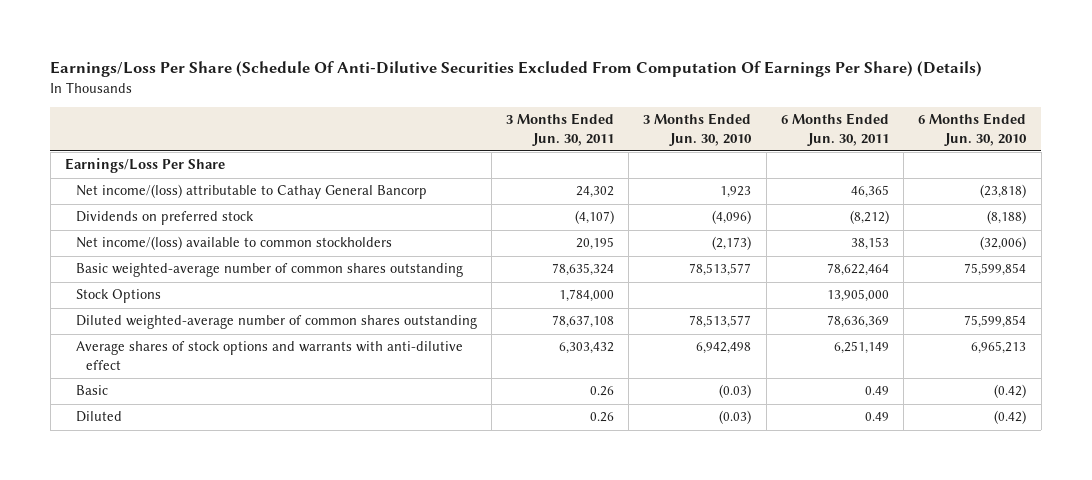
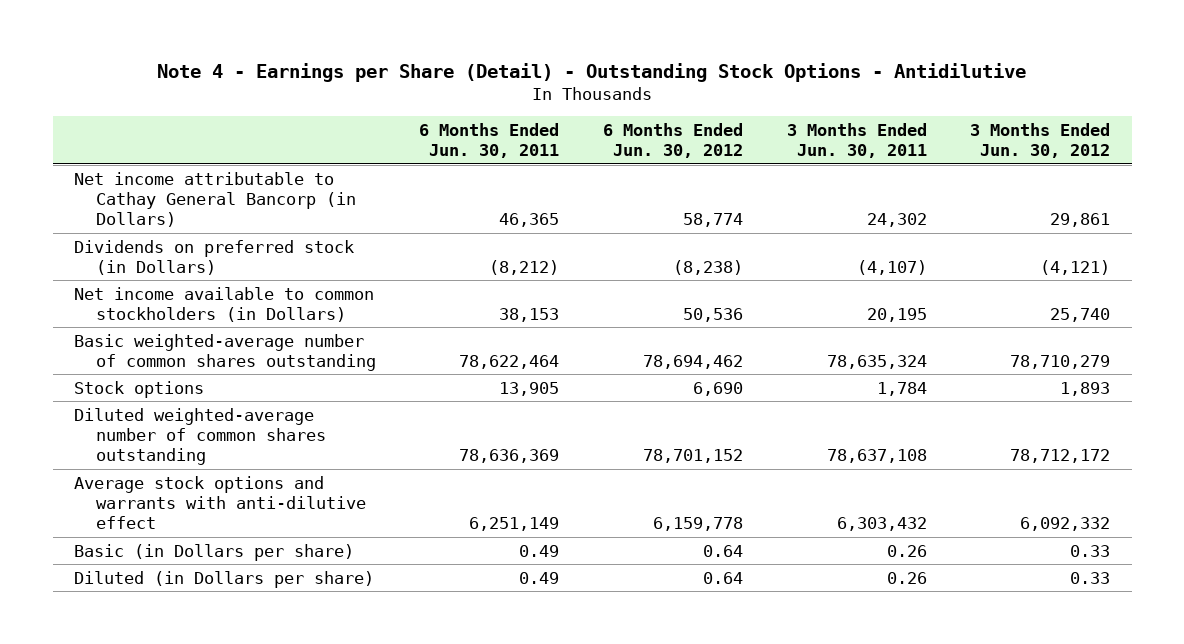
- Earnings/Loss Per Share (Schedule Of Anti-Dilutive Securities Excluded From Computation Of Earnings Per Share) (Details)
+ Note 4 - Earnings per Share (Detail) - Outstanding Stock Options - Antidilutive
- | 3 Months Ended Jun. 30, 2011 | 3 Months Ended Jun. 30, 2010 | 6 Months Ended Jun. 30, 2011 | 6 Months Ended Jun. 30, 2010
+ | 6 Months Ended Jun. 30, 2011 | 6 Months Ended Jun. 30, 2012 | 3 Months Ended Jun. 30, 2011 | 3 Months Ended Jun. 30, 2012
- Earnings/Loss Per Share
- Net income/(loss) attributable to Cathay General Bancorp | 24,302 | 1,923 | 46,365 | (23,818)
- Dividends on preferred stock | (4,107) | (4,096) | (8,212) | (8,188)
- Net income/(loss) available to common stockholders | 20,195 | (2,173) | 38,153 | (32,006)
+ Net income attributable to Cathay General Bancorp (in Dollars) | 46,365 | 58,774 | 24,302 | 29,861
+ Dividends on preferred stock (in Dollars) | (8,212) | (8,238) | (4,107) | (4,121)
+ Net income available to common stockholders (in Dollars) | 38,153 | 50,536 | 20,195 | 25,740
- Stock Options | 1,784,000 | | 13,905,000 |
+ Stock options | 13,905 | 6,690 | 1,784 | 1,893
- Average shares of stock options and warrants with anti-dilutive effect | 6,303,432 | 6,942,498 | 6,251,149 | 6,965,213
- Basic | 0.26 | (0.03) | 0.49 | (0.42)
- Diluted | 0.26 | (0.03) | 0.49 | (0.42)
+ Average stock options and warrants with anti-dilutive effect | 6,251,149 | 6,159,778 | 6,303,432 | 6,092,332
+ Basic (in Dollars per share) | 0.49 | 0.64 | 0.26 | 0.33
+ Diluted (in Dollars per share) | 0.49 | 0.64 | 0.26 | 0.33

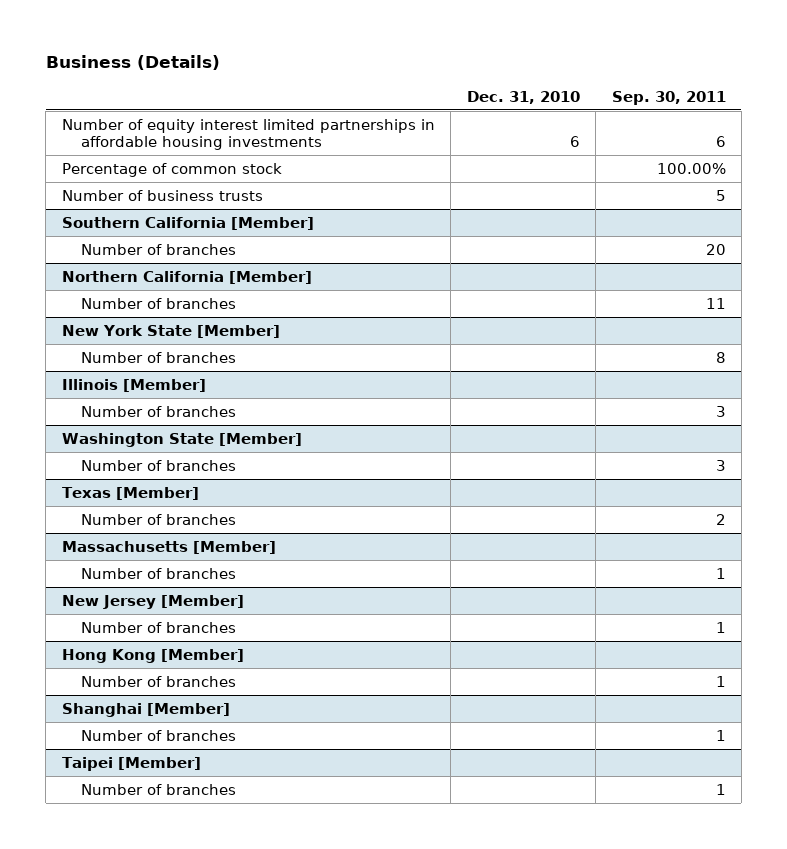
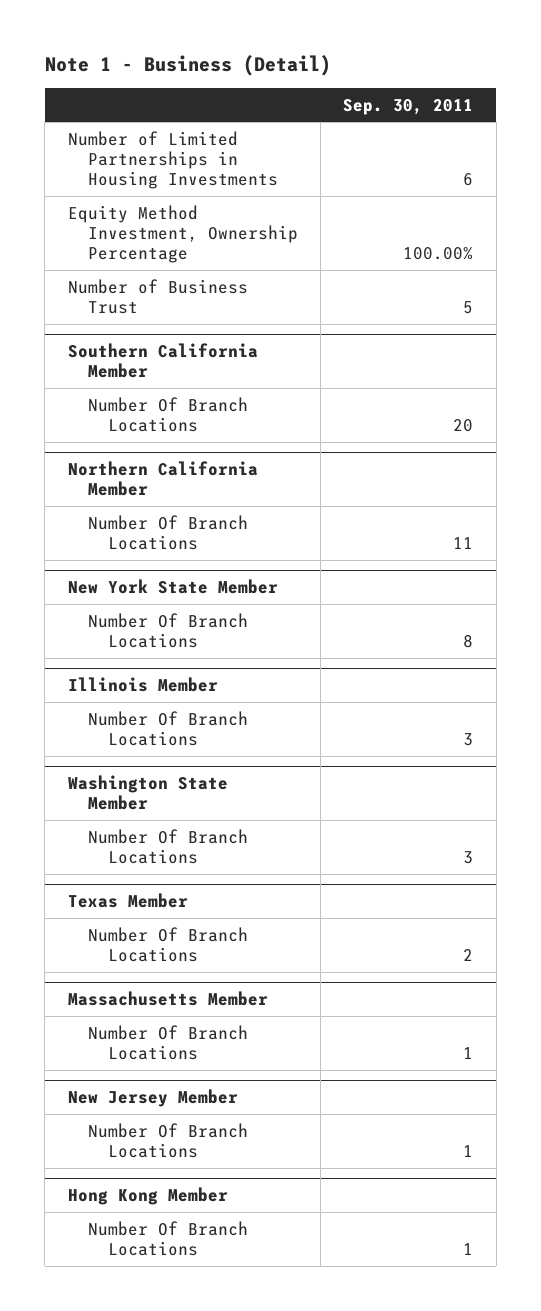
- Business (Details)
+ Note 1 - Business (Detail)
- | Dec. 31, 2010 | Sep. 30, 2011
+ | Sep. 30, 2011
- Number of equity interest limited partnerships in affordable housing investments | 6 | 6
- Percentage of common stock | | 100.00%
- Number of business trusts | | 5
- Southern California [Member]
- Number of branches | | 20
- Northern California [Member]
- Number of branches | | 11
- New York State [Member]
- Number of branches | | 8
- Illinois [Member]
- Number of branches | | 3
- Washington State [Member]
- Number of branches | | 3
- Texas [Member]
- Number of branches | | 2
- Massachusetts [Member]
- Number of branches | | 1
- New Jersey [Member]
- Number of branches | | 1
- Hong Kong [Member]
- Number of branches | | 1
- Shanghai [Member]
- Number of branches | | 1
- Taipei [Member]
- Number of branches | | 1
+ Number of Limited Partnerships in Housing Investments | 6
+ Equity Method Investment, Ownership Percentage | 100.00%
+ Number of Business Trust | 5
+ Southern California Member
+ Number Of Branch Locations | 20
+ Northern California Member
+ Number Of Branch Locations | 11
+ New York State Member
+ Number Of Branch Locations | 8
+ Illinois Member
+ Number Of Branch Locations | 3
+ Washington State Member
+ Number Of Branch Locations | 3
+ Texas Member
+ Number Of Branch Locations | 2
+ Massachusetts Member
+ Number Of Branch Locations | 1
+ New Jersey Member
+ Number Of Branch Locations | 1
+ Hong Kong Member
+ Number Of Branch Locations | 1

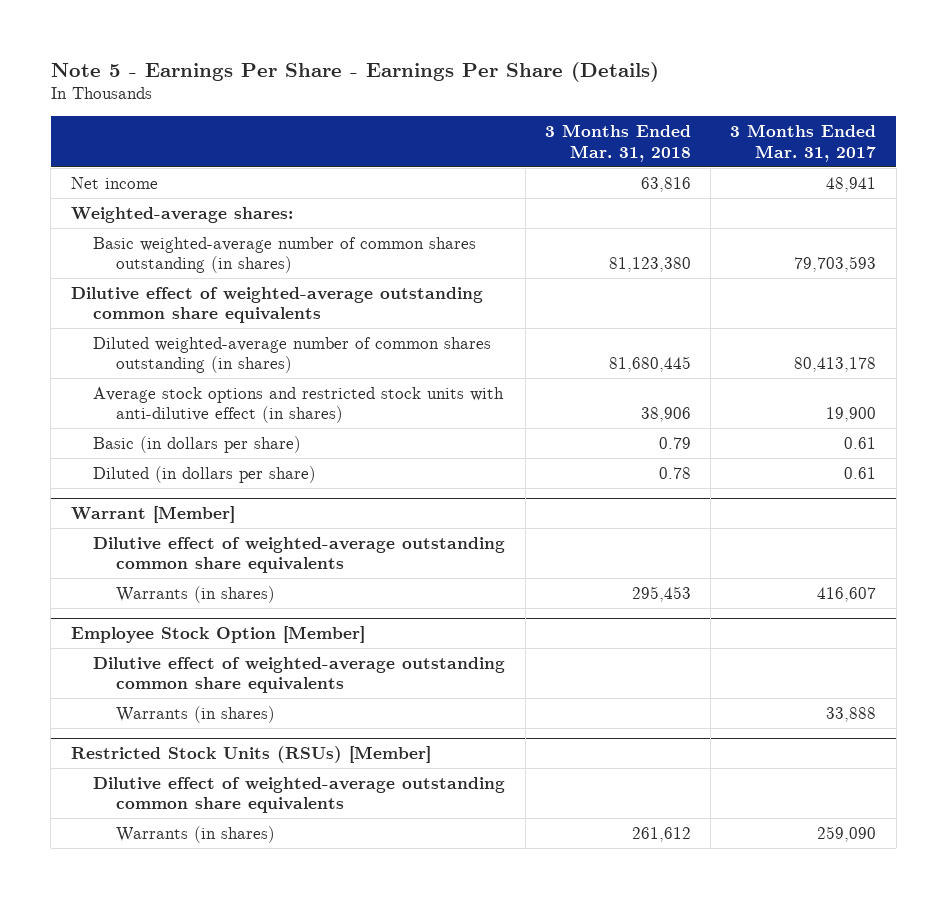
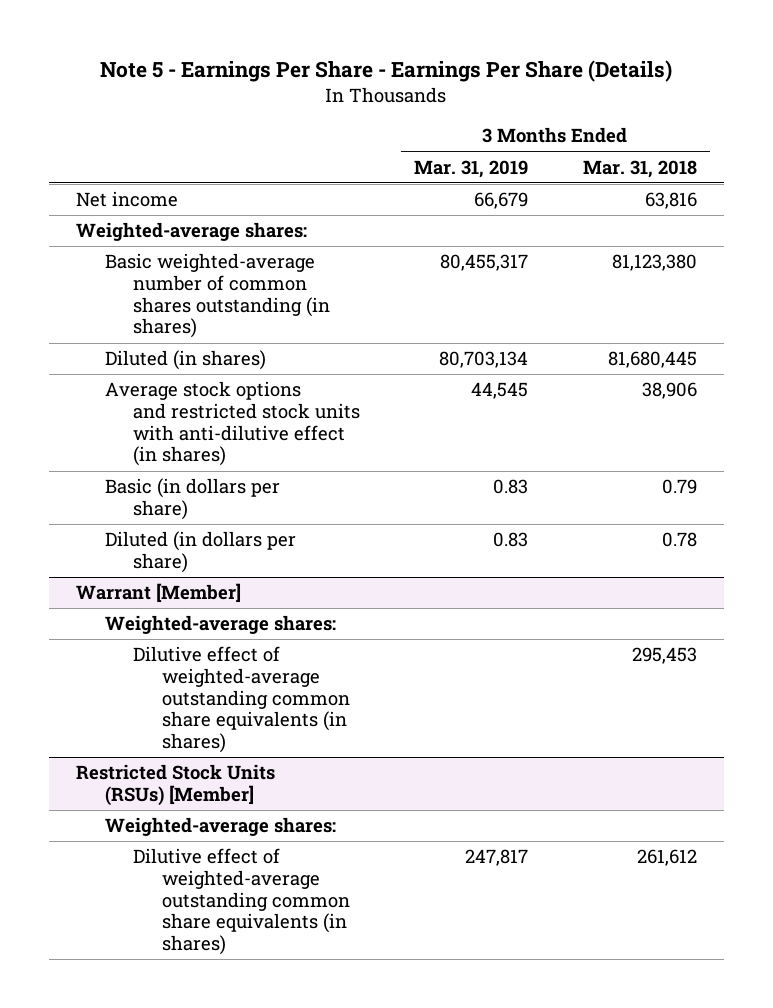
- | 3 Months Ended Mar. 31, 2018 | 3 Months Ended Mar. 31, 2017
+ | 3 Months Ended Mar. 31, 2019 | 3 Months Ended Mar. 31, 2018
- Dilutive effect of weighted-average outstanding common share equivalents
- Diluted weighted-average number of common shares outstanding (in shares) | 81,680,445 | 80,413,178
+ Diluted (in shares) | 80,703,134 | 81,680,445
@ Warrant [Member]
- Dilutive effect of weighted-average outstanding common share equivalents
- Warrants (in shares) | 295,453 | 416,607
- Employee Stock Option [Member]
- Dilutive effect of weighted-average outstanding common share equivalents
- Warrants (in shares) | | 33,888
@ Warrant [Member]
+ Weighted-average shares:
+ Dilutive effect of weighted-average outstanding common share equivalents (in shares) | | 295,453
@ Restricted Stock Units (RSUs) [Member]
- Dilutive effect of weighted-average outstanding common share equivalents
- Warrants (in shares) | 261,612 | 259,090
+ Weighted-average shares:
+ Dilutive effect of weighted-average outstanding common share equivalents (in shares) | 247,817 | 261,612

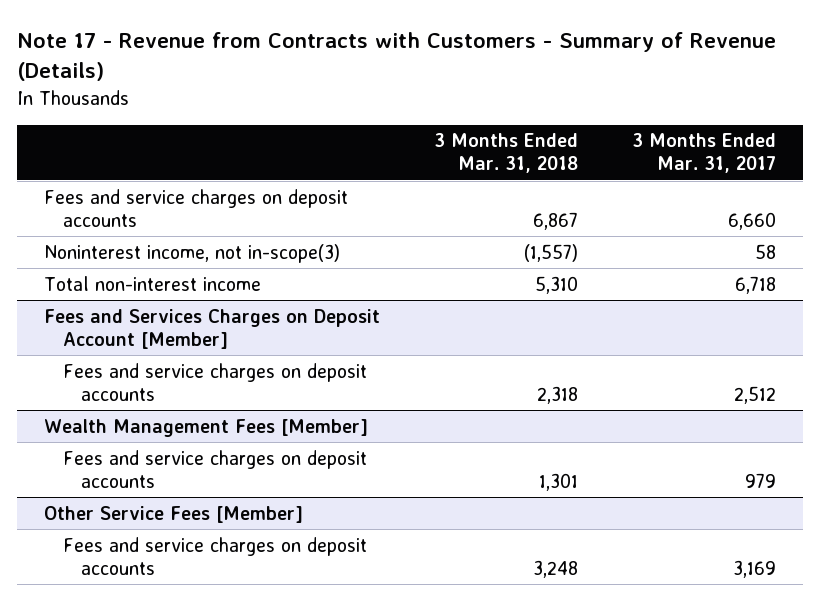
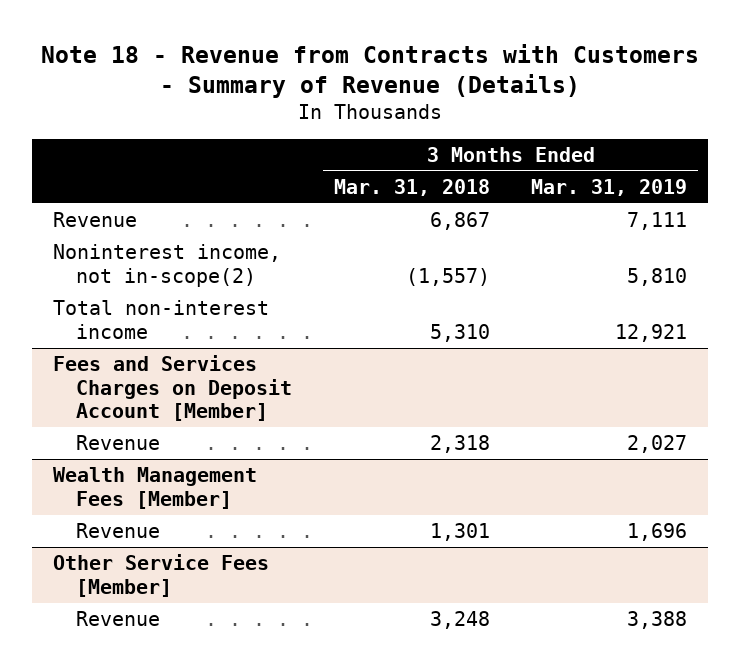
- Note 17 - Revenue from Contracts with Customers - Summary of Revenue (Details)
+ Note 18 - Revenue from Contracts with Customers - Summary of Revenue (Details)
- | 3 Months Ended Mar. 31, 2018 | 3 Months Ended Mar. 31, 2017
+ | 3 Months Ended Mar. 31, 2018 | 3 Months Ended Mar. 31, 2019
- Fees and service charges on deposit accounts | 6,867 | 6,660
- Noninterest income, not in-scope(3) | (1,557) | 58
+ Revenue | 6,867 | 7,111
+ Noninterest income, not in-scope(2) | (1,557) | 5,810
@ Fees and Services Charges on Deposit Account [Member]
- Fees and service charges on deposit accounts | 2,318 | 2,512
+ Revenue | 2,318 | 2,027
@ Wealth Management Fees [Member]
- Fees and service charges on deposit accounts | 1,301 | 979
+ Revenue | 1,301 | 1,696
@ Other Service Fees [Member]
- Fees and service charges on deposit accounts | 3,248 | 3,169
+ Revenue | 3,248 | 3,388

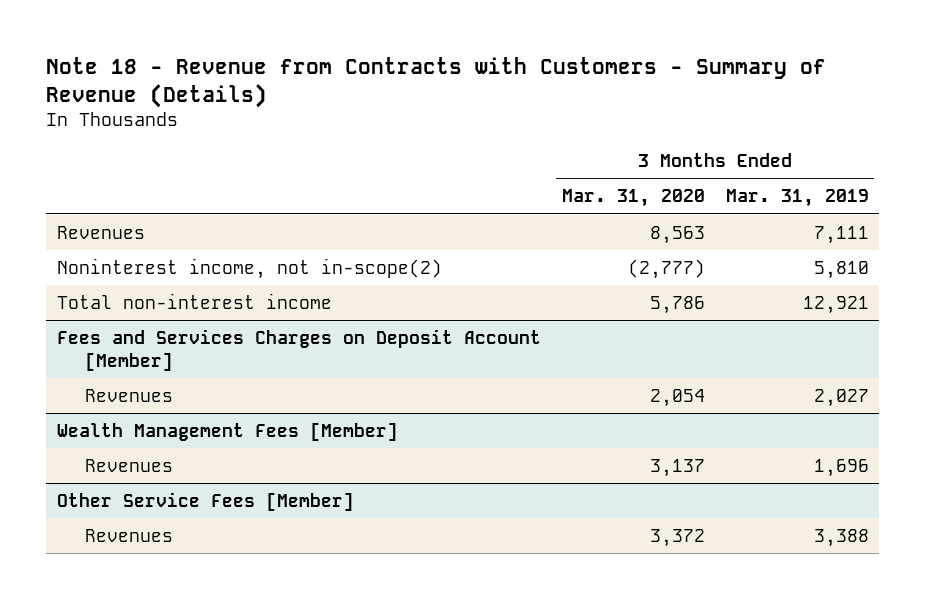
- | 3 Months Ended Mar. 31, 2018 | 3 Months Ended Mar. 31, 2019
+ | 3 Months Ended Mar. 31, 2020 | 3 Months Ended Mar. 31, 2019
- Revenue | 6,867 | 7,111
+ Revenues | 8,563 | 7,111
@ Fees and Services Charges on Deposit Account [Member]
- Revenue | 2,318 | 2,027
+ Revenues | 2,054 | 2,027
@ Wealth Management Fees [Member]
- Revenue | 1,301 | 1,696
+ Revenues | 3,137 | 1,696
@ Other Service Fees [Member]
- Revenue | 3,248 | 3,388
+ Revenues | 3,372 | 3,388

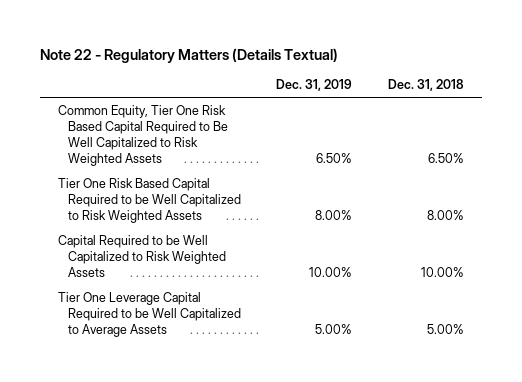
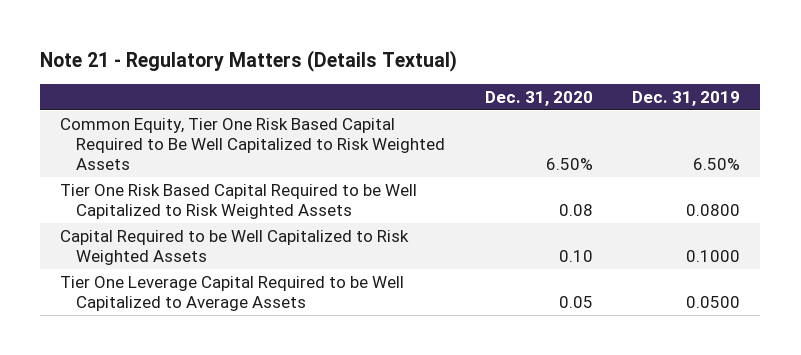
- Note 22 - Regulatory Matters (Details Textual)
+ Note 21 - Regulatory Matters (Details Textual)
- | Dec. 31, 2019 | Dec. 31, 2018
+ | Dec. 31, 2020 | Dec. 31, 2019
- Tier One Risk Based Capital Required to be Well Capitalized to Risk Weighted Assets | 8.00% | 8.00%
- Capital Required to be Well Capitalized to Risk Weighted Assets | 10.00% | 10.00%
- Tier One Leverage Capital Required to be Well Capitalized to Average Assets | 5.00% | 5.00%
+ Tier One Risk Based Capital Required to be Well Capitalized to Risk Weighted Assets | 0.08 | 0.0800
+ Capital Required to be Well Capitalized to Risk Weighted Assets | 0.10 | 0.1000
+ Tier One Leverage Capital Required to be Well Capitalized to Average Assets | 0.05 | 0.0500

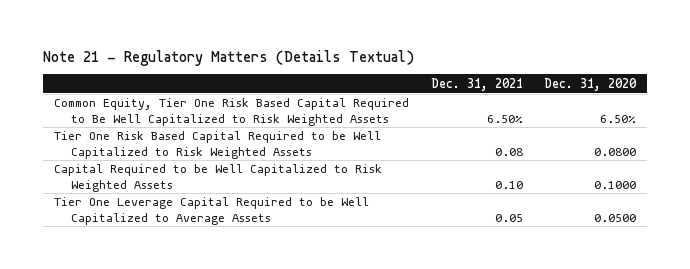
- | Dec. 31, 2020 | Dec. 31, 2019
+ | Dec. 31, 2021 | Dec. 31, 2020
- Tier One Risk Based Capital Required to be Well Capitalized to Risk Weighted Assets | 0.08 | 0.0800
- Capital Required to be Well Capitalized to Risk Weighted Assets | 0.10 | 0.1000
- Tier One Leverage Capital Required to be Well Capitalized to Average Assets | 0.05 | 0.0500
+ Tier One Risk Based Capital Required to be Well Capitalized to Risk Weighted Assets | 0.08 | 0.0800
+ Capital Required to be Well Capitalized to Risk Weighted Assets | 0.10 | 0.1000
+ Tier One Leverage Capital Required to be Well Capitalized to Average Assets | 0.05 | 0.0500

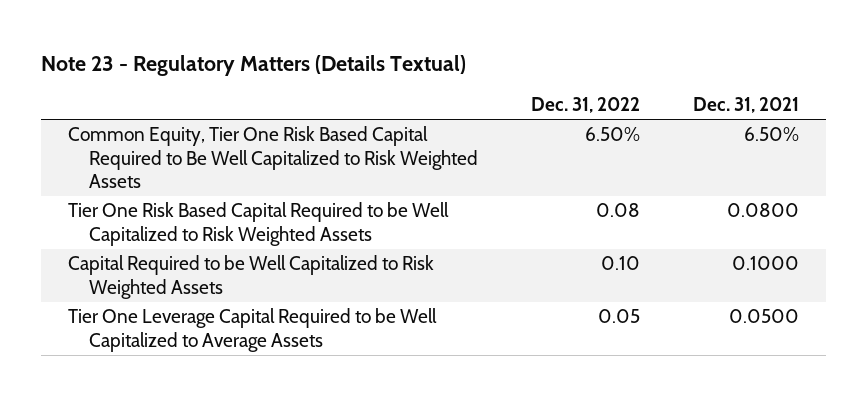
- Note 21 - Regulatory Matters (Details Textual)
+ Note 23 - Regulatory Matters (Details Textual)
- | Dec. 31, 2021 | Dec. 31, 2020
+ | Dec. 31, 2022 | Dec. 31, 2021
- Tier One Risk Based Capital Required to be Well Capitalized to Risk Weighted Assets | 0.08 | 0.0800
- Capital Required to be Well Capitalized to Risk Weighted Assets | 0.10 | 0.1000
- Tier One Leverage Capital Required to be Well Capitalized to Average Assets | 0.05 | 0.0500
+ Tier One Risk Based Capital Required to be Well Capitalized to Risk Weighted Assets | 0.08 | 0.0800
+ Capital Required to be Well Capitalized to Risk Weighted Assets | 0.10 | 0.1000
+ Tier One Leverage Capital Required to be Well Capitalized to Average Assets | 0.05 | 0.0500

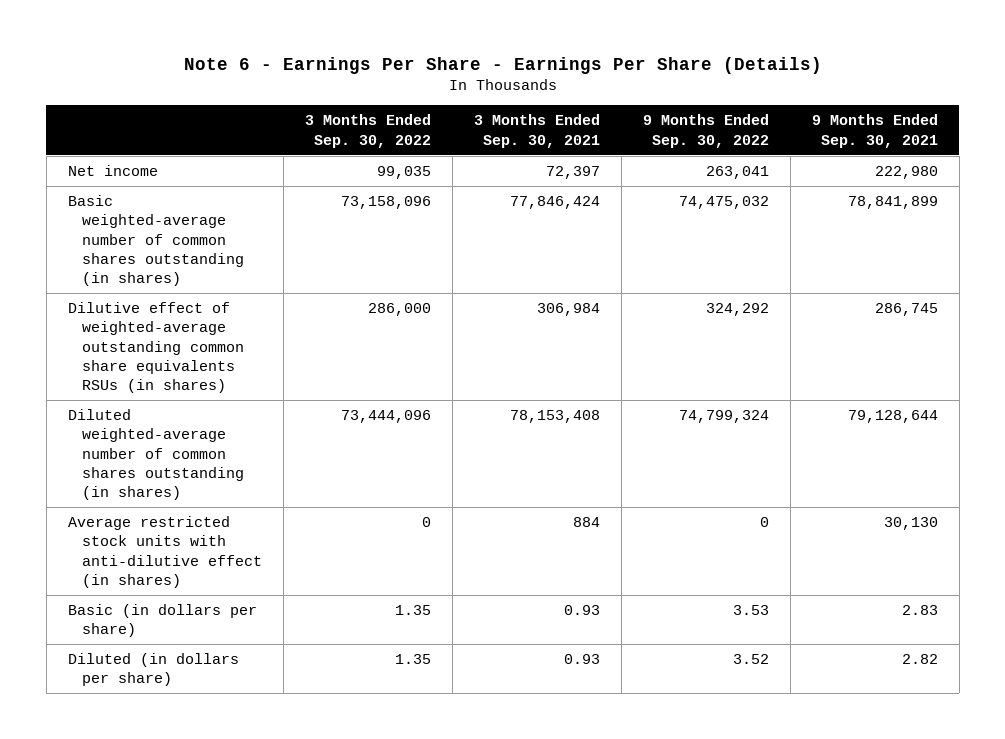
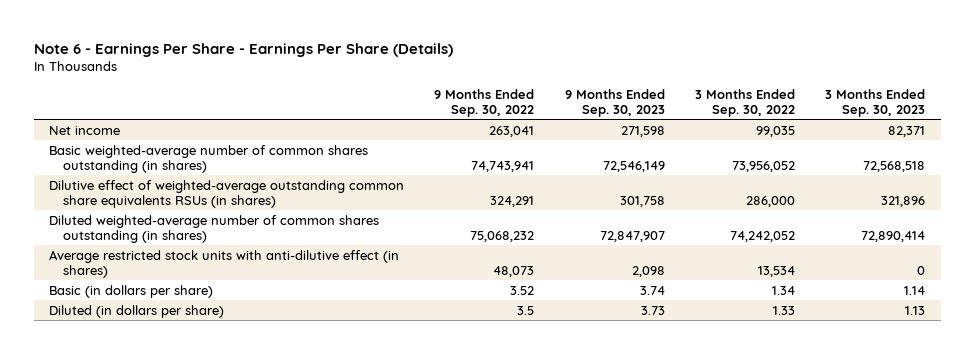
- | 3 Months Ended Sep. 30, 2022 | 3 Months Ended Sep. 30, 2021 | 9 Months Ended Sep. 30, 2022 | 9 Months Ended Sep. 30, 2021
+ | 9 Months Ended Sep. 30, 2022 | 9 Months Ended Sep. 30, 2023 | 3 Months Ended Sep. 30, 2022 | 3 Months Ended Sep. 30, 2023
- Basic weighted-average number of common shares outstanding (in shares) | 73,158,096 | 77,846,424 | 74,475,032 | 78,841,899
- Dilutive effect of weighted-average outstanding common share equivalents RSUs (in shares) | 286,000 | 306,984 | 324,292 | 286,745
- Diluted weighted-average number of common shares outstanding (in shares) | 73,444,096 | 78,153,408 | 74,799,324 | 79,128,644
- Average restricted stock units with anti-dilutive effect (in shares) | 0 | 884 | 0 | 30,130
- Basic (in dollars per share) | 1.35 | 0.93 | 3.53 | 2.83
- Diluted (in dollars per share) | 1.35 | 0.93 | 3.52 | 2.82
+ Basic weighted-average number of common shares outstanding (in shares) | 74,743,941 | 72,546,149 | 73,956,052 | 72,568,518
+ Dilutive effect of weighted-average outstanding common share equivalents RSUs (in shares) | 324,291 | 301,758 | 286,000 | 321,896
+ Diluted weighted-average number of common shares outstanding (in shares) | 75,068,232 | 72,847,907 | 74,242,052 | 72,890,414
+ Average restricted stock units with anti-dilutive effect (in shares) | 48,073 | 2,098 | 13,534 | 0
+ Basic (in dollars per share) | 3.52 | 3.74 | 1.34 | 1.14
+ Diluted (in dollars per share) | 3.5 | 3.73 | 1.33 | 1.13

